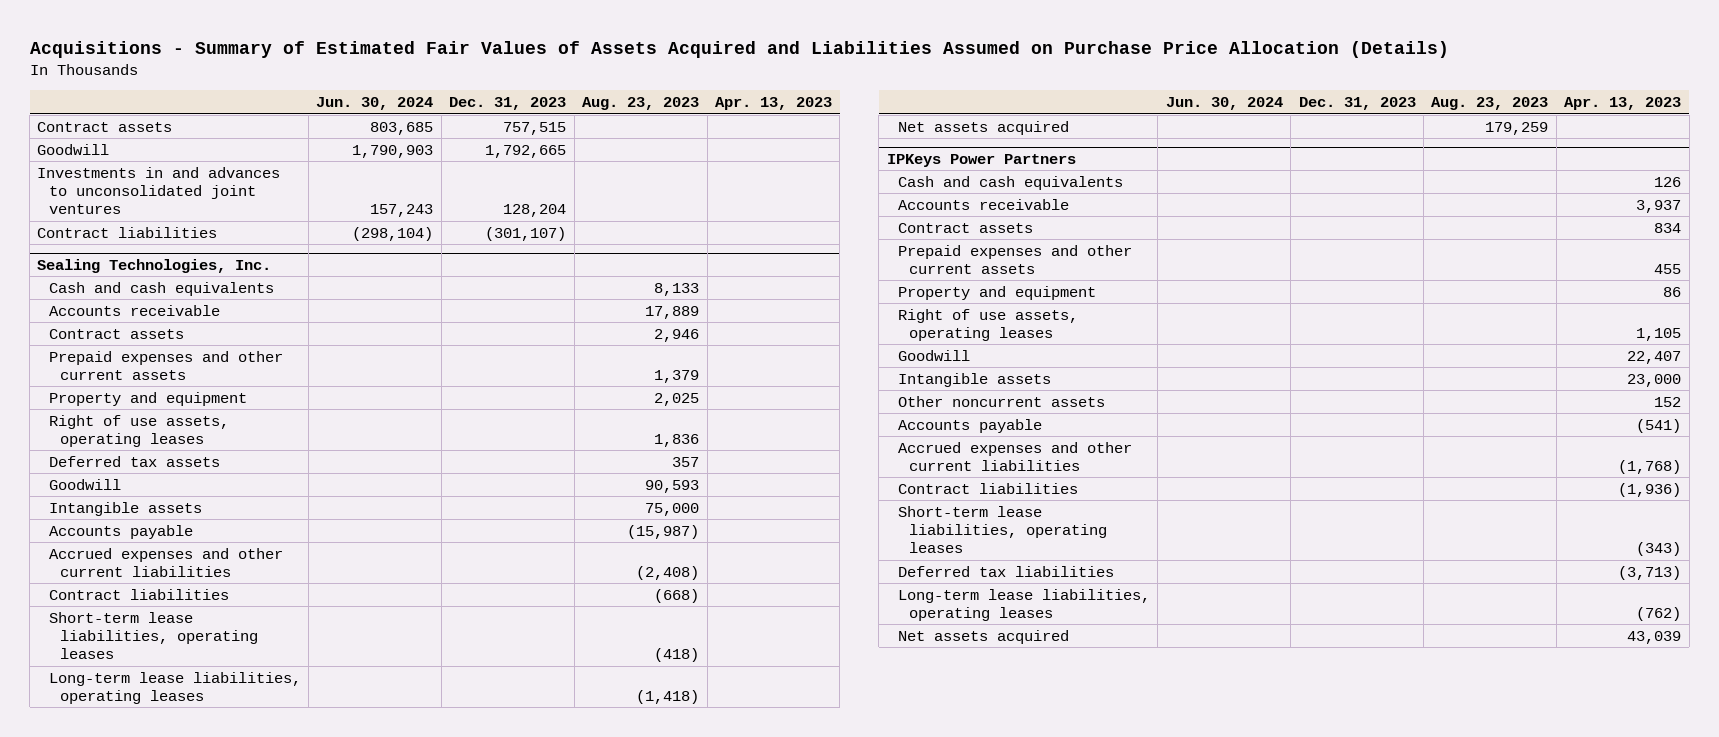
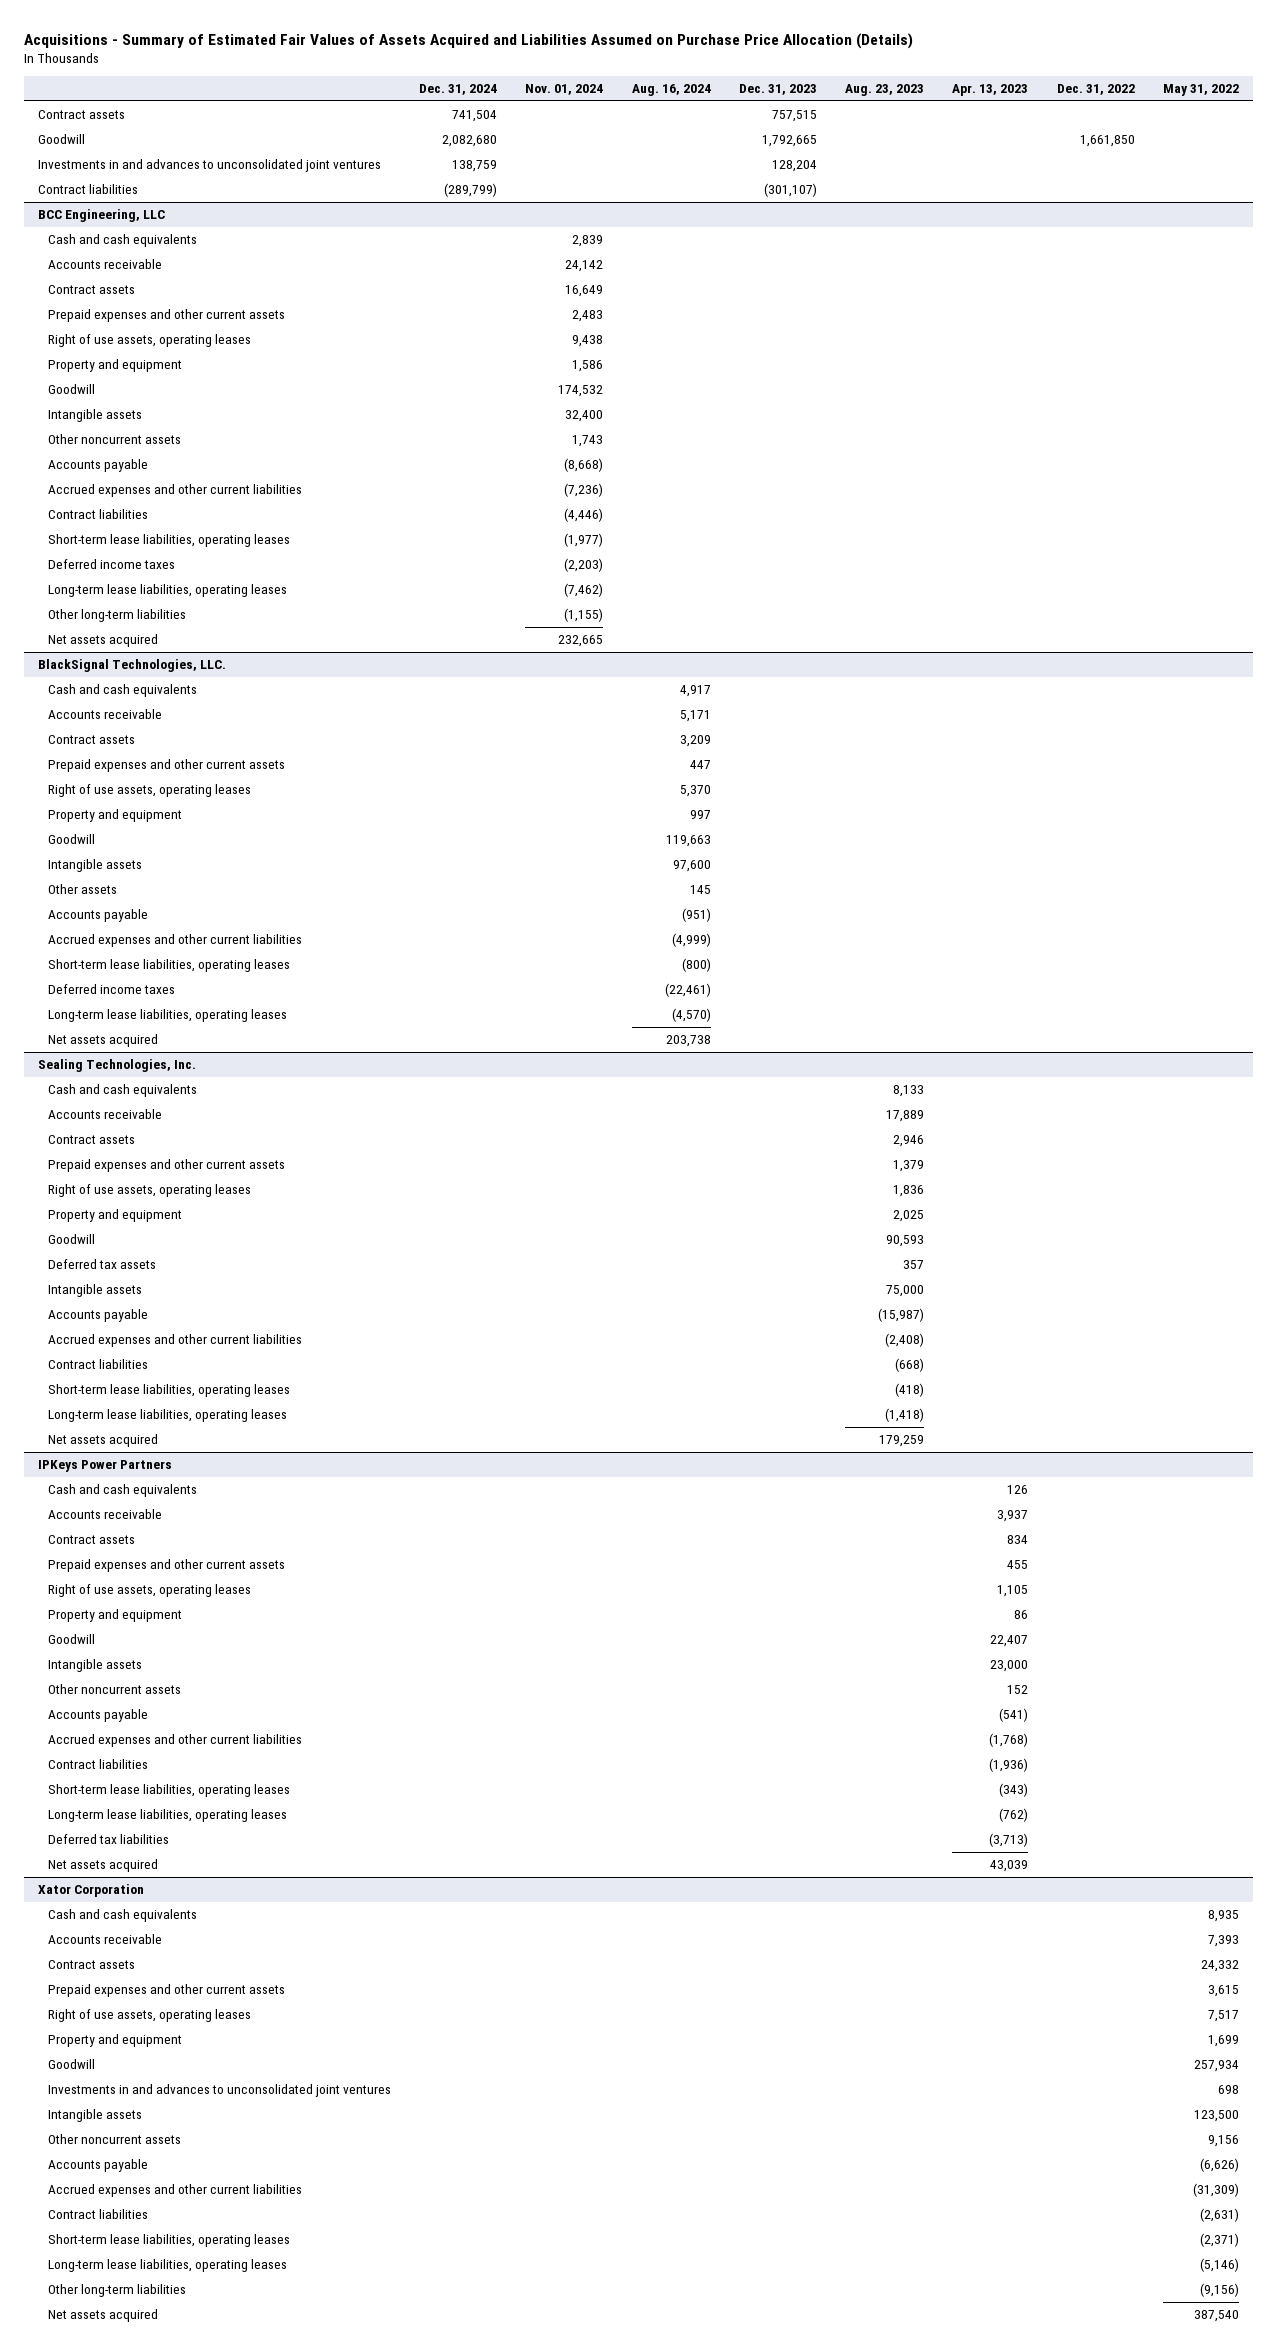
- | Jun. 30, 2024 | Dec. 31, 2023 | Aug. 23, 2023 | Apr. 13, 2023
+ | Dec. 31, 2024 | Nov. 01, 2024 | Aug. 16, 2024 | Dec. 31, 2023 | Aug. 23, 2023 | Apr. 13, 2023 | Dec. 31, 2022 | May 31, 2022
+ BCC Engineering, LLC
+ Cash and cash equivalents | | 2,839 | | | | | |
+ Accounts receivable | | 24,142 | | | | | |
+ Contract assets | | 16,649 | | | | | |
+ Prepaid expenses and other current assets | | 2,483 | | | | | |
+ Right of use assets, operating leases | | 9,438 | | | | | |
+ Property and equipment | | 1,586 | | | | | |
+ Goodwill | | 174,532 | | | | | |
+ Intangible assets | | 32,400 | | | | | |
+ Other noncurrent assets | | 1,743 | | | | | |
+ Accounts payable | | (8,668) | | | | | |
+ Accrued expenses and other current liabilities | | (7,236) | | | | | |
+ Contract liabilities | | (4,446) | | | | | |
+ Short-term lease liabilities, operating leases | | (1,977) | | | | | |
+ Deferred income taxes | | (2,203) | | | | | |
+ Long-term lease liabilities, operating leases | | (7,462) | | | | | |
+ Other long-term liabilities | | (1,155) | | | | | |
+ Net assets acquired | | 232,665 | | | | | |
+ BlackSignal Technologies, LLC.
+ Cash and cash equivalents | | | 4,917 | | | | |
+ Accounts receivable | | | 5,171 | | | | |
+ Contract assets | | | 3,209 | | | | |
+ Prepaid expenses and other current assets | | | 447 | | | | |
+ Right of use assets, operating leases | | | 5,370 | | | | |
+ Property and equipment | | | 997 | | | | |
+ Goodwill | | | 119,663 | | | | |
+ Intangible assets | | | 97,600 | | | | |
+ Other assets | | | 145 | | | | |
+ Accounts payable | | | (951) | | | | |
+ Accrued expenses and other current liabilities | | | (4,999) | | | | |
+ Short-term lease liabilities, operating leases | | | (800) | | | | |
+ Deferred income taxes | | | (22,461) | | | | |
+ Long-term lease liabilities, operating leases | | | (4,570) | | | | |
+ Net assets acquired | | | 203,738 | | | | |
@ Sealing Technologies, Inc.
moved down: Property and equipment | | | | | 2,025 | | |
moved down: Deferred tax assets | | | | | 357 | | |
@ IPKeys Power Partners
moved down: Property and equipment | | | | | | 86 | |
moved down: Deferred tax liabilities | | | | | | (3,713) | |
+ Xator Corporation
+ Cash and cash equivalents | | | | | | | | 8,935
+ Accounts receivable | | | | | | | | 7,393
+ Contract assets | | | | | | | | 24,332
+ Prepaid expenses and other current assets | | | | | | | | 3,615
+ Right of use assets, operating leases | | | | | | | | 7,517
+ Property and equipment | | | | | | | | 1,699
+ Goodwill | | | | | | | | 257,934
+ Investments in and advances to unconsolidated joint ventures | | | | | | | | 698
+ Intangible assets | | | | | | | | 123,500
+ Other noncurrent assets | | | | | | | | 9,156
+ Accounts payable | | | | | | | | (6,626)
+ Accrued expenses and other current liabilities | | | | | | | | (31,309)
+ Contract liabilities | | | | | | | | (2,631)
+ Short-term lease liabilities, operating leases | | | | | | | | (2,371)
+ Long-term lease liabilities, operating leases | | | | | | | | (5,146)
+ Other long-term liabilities | | | | | | | | (9,156)
+ Net assets acquired | | | | | | | | 387,540

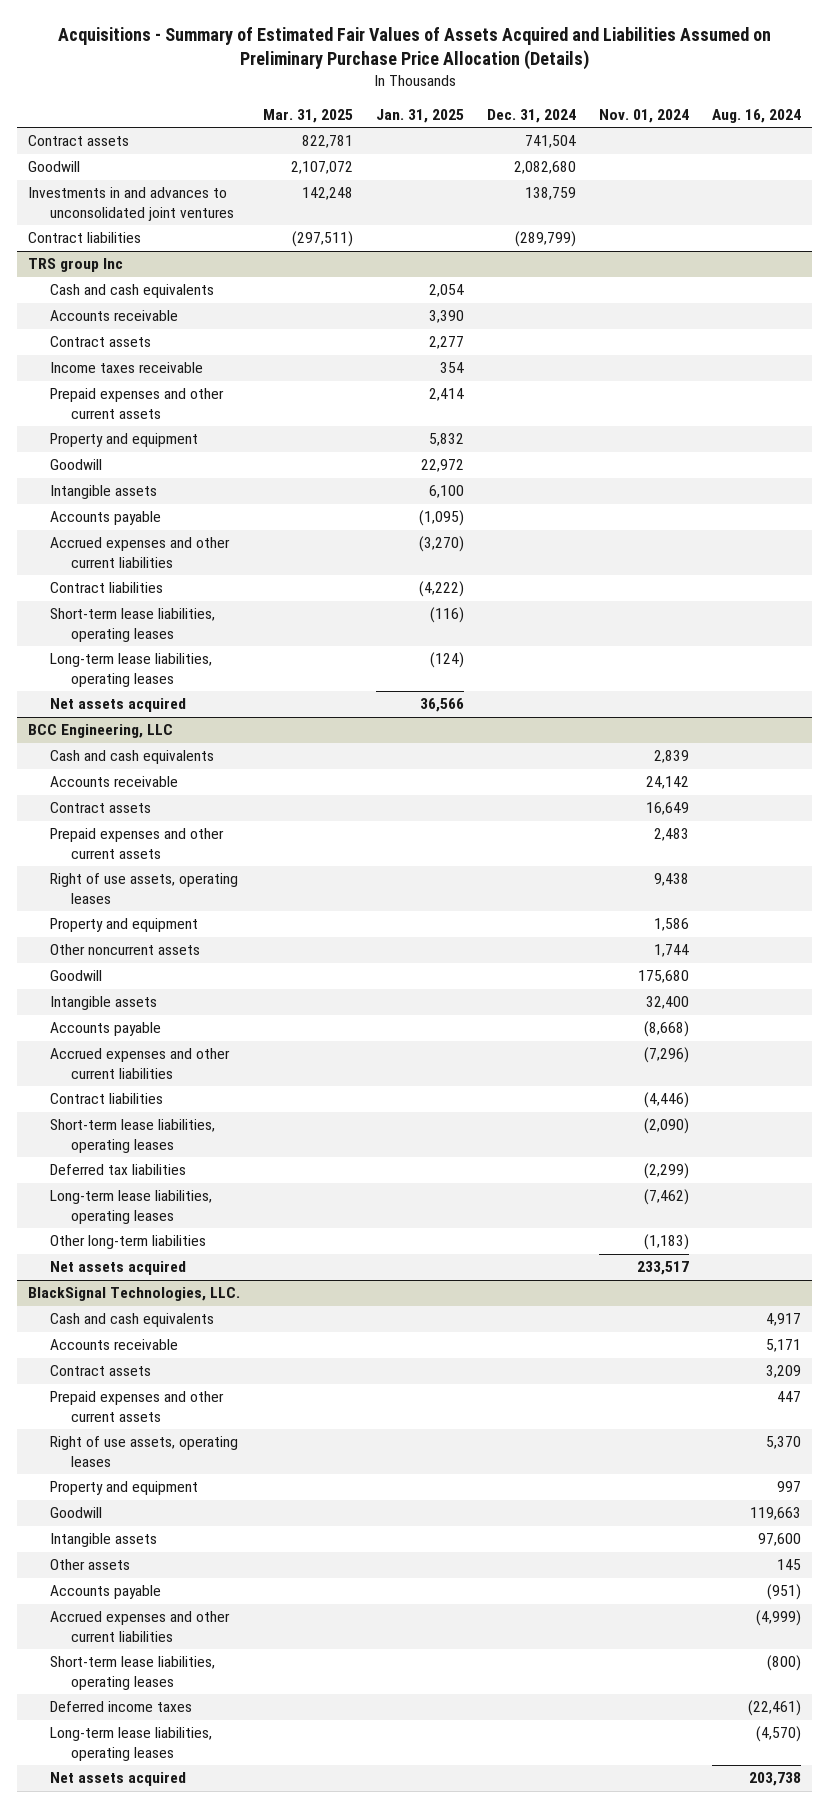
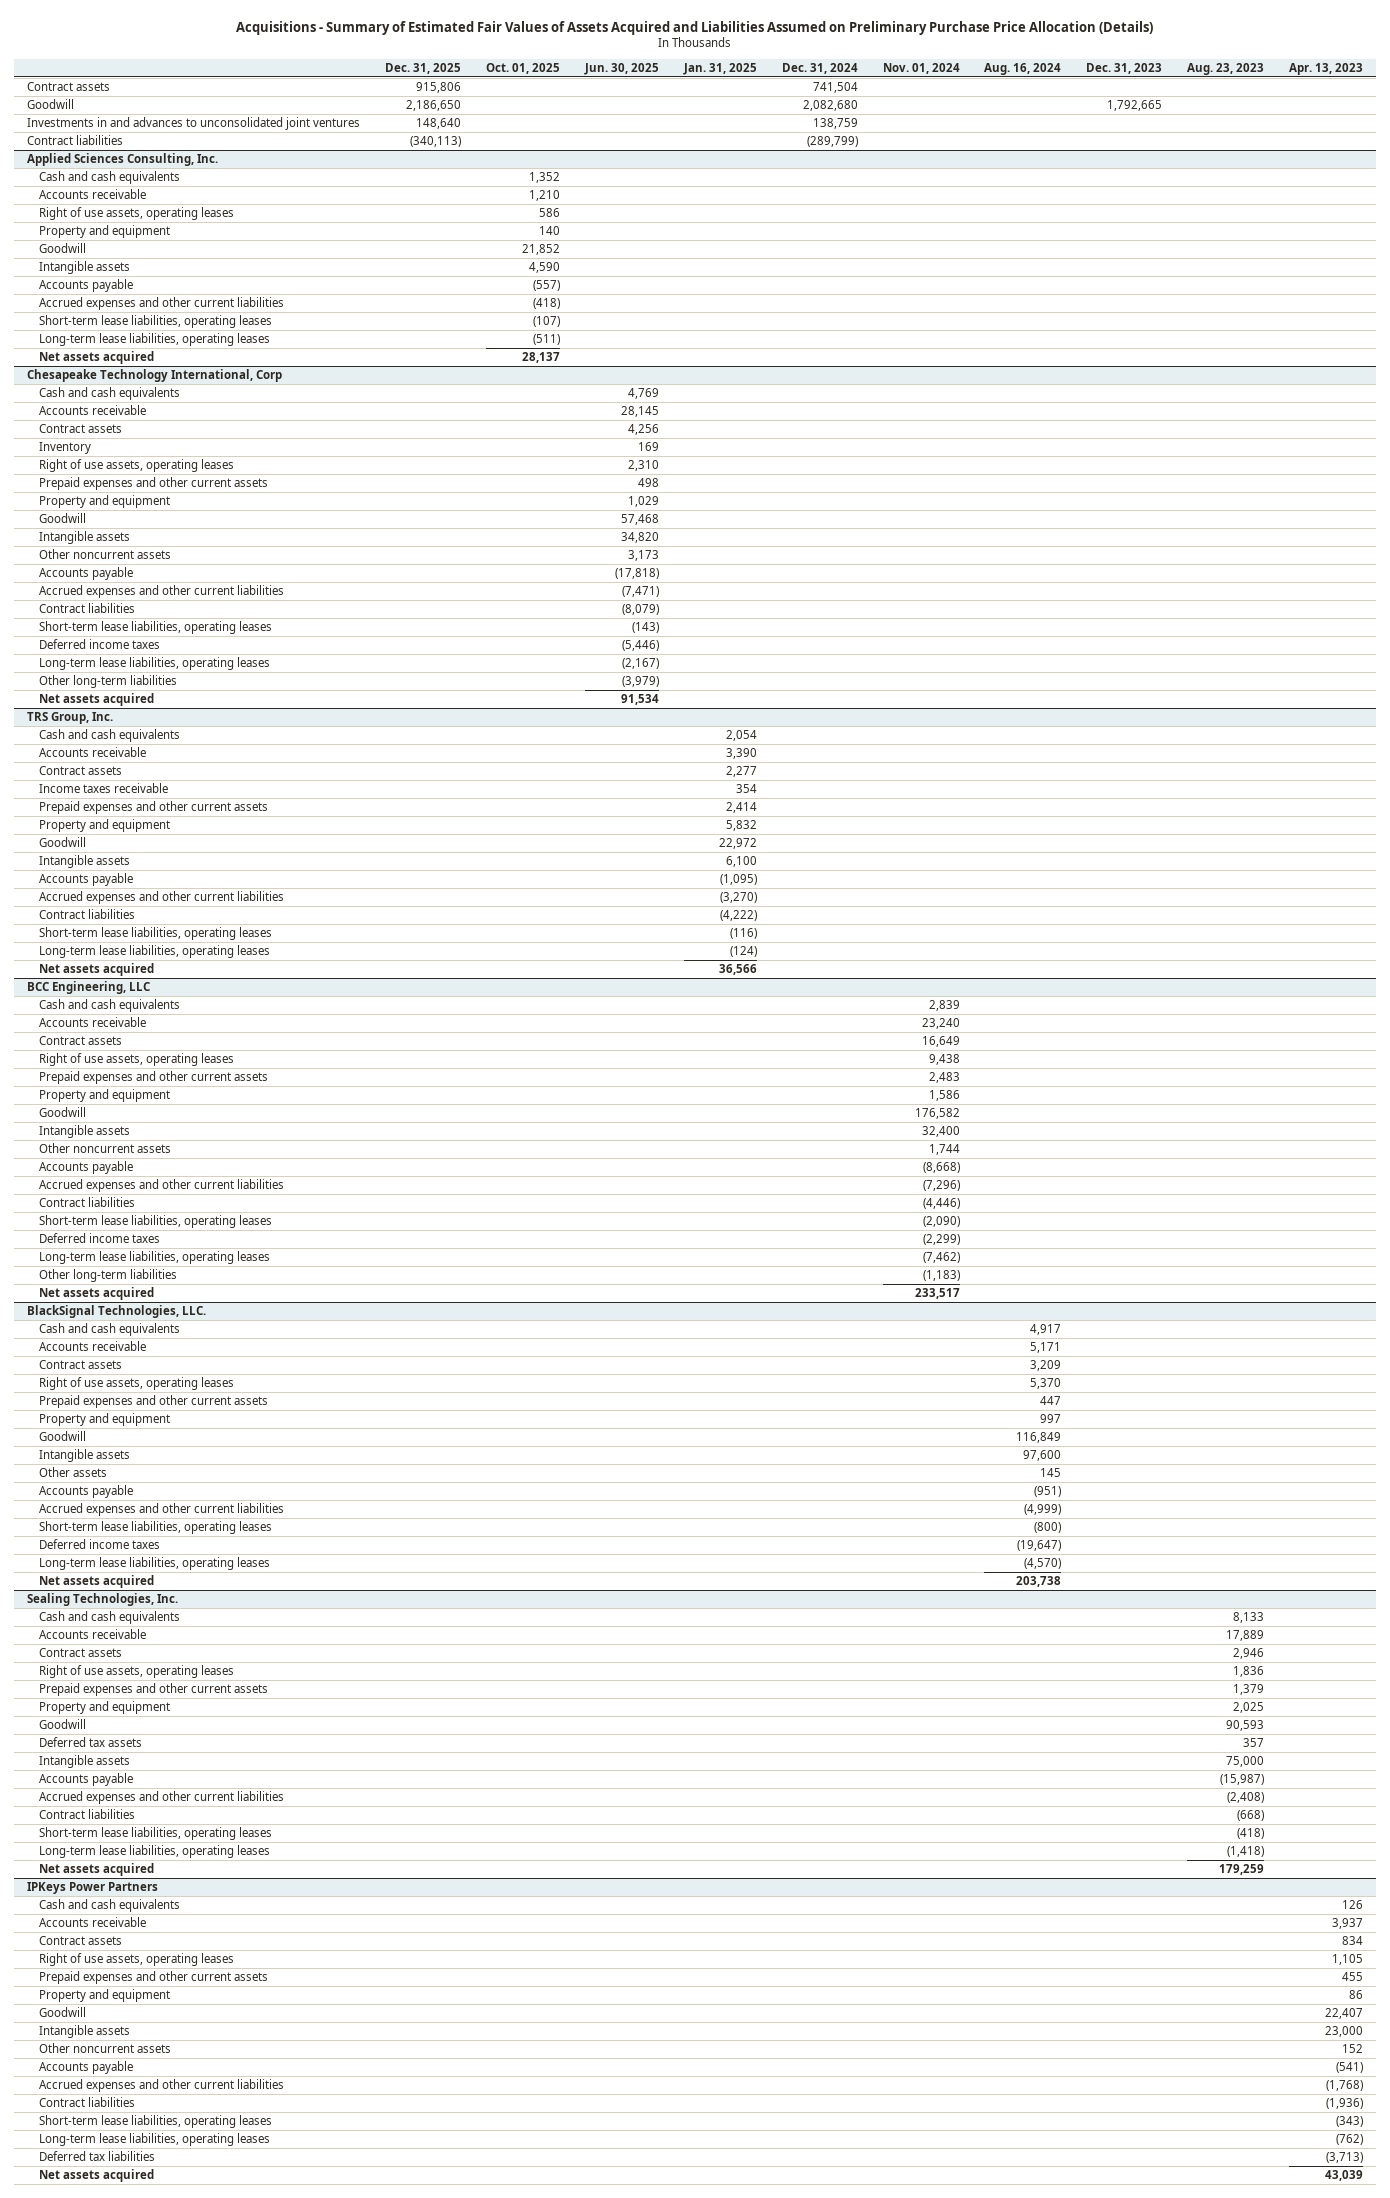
- | Mar. 31, 2025 | Jan. 31, 2025 | Dec. 31, 2024 | Nov. 01, 2024 | Aug. 16, 2024
+ | Dec. 31, 2025 | Oct. 01, 2025 | Jun. 30, 2025 | Jan. 31, 2025 | Dec. 31, 2024 | Nov. 01, 2024 | Aug. 16, 2024 | Dec. 31, 2023 | Aug. 23, 2023 | Apr. 13, 2023
- TRS group Inc
+ Applied Sciences Consulting, Inc.
+ Cash and cash equivalents | | 1,352 | | | | | | | |
+ Accounts receivable | | 1,210 | | | | | | | |
+ Right of use assets, operating leases | | 586 | | | | | | | |
+ Property and equipment | | 140 | | | | | | | |
+ Goodwill | | 21,852 | | | | | | | |
+ Intangible assets | | 4,590 | | | | | | | |
+ Accounts payable | | (557) | | | | | | | |
+ Accrued expenses and other current liabilities | | (418) | | | | | | | |
+ Short-term lease liabilities, operating leases | | (107) | | | | | | | |
+ Long-term lease liabilities, operating leases | | (511) | | | | | | | |
+ Net assets acquired | | 28,137 | | | | | | | |
+ Chesapeake Technology International, Corp
+ Cash and cash equivalents | | | 4,769 | | | | | | |
+ Accounts receivable | | | 28,145 | | | | | | |
+ Contract assets | | | 4,256 | | | | | | |
+ Inventory | | | 169 | | | | | | |
+ Right of use assets, operating leases | | | 2,310 | | | | | | |
+ Prepaid expenses and other current assets | | | 498 | | | | | | |
+ Property and equipment | | | 1,029 | | | | | | |
+ Goodwill | | | 57,468 | | | | | | |
+ Intangible assets | | | 34,820 | | | | | | |
+ Other noncurrent assets | | | 3,173 | | | | | | |
+ Accounts payable | | | (17,818) | | | | | | |
+ Accrued expenses and other current liabilities | | | (7,471) | | | | | | |
+ Contract liabilities | | | (8,079) | | | | | | |
+ Short-term lease liabilities, operating leases | | | (143) | | | | | | |
+ Deferred income taxes | | | (5,446) | | | | | | |
+ Long-term lease liabilities, operating leases | | | (2,167) | | | | | | |
+ Other long-term liabilities | | | (3,979) | | | | | | |
+ Net assets acquired | | | 91,534 | | | | | | |
+ TRS Group, Inc.
@ BCC Engineering, LLC
- Accounts receivable | | | | 24,142 |
+ Accounts receivable | | | | | | 23,240 | | | |
moved down: Prepaid expenses and other current assets | | | | | | 2,483 | | | |
- Goodwill | | | | 175,680 |
+ Goodwill | | | | | | 176,582 | | | |
moved down: Other noncurrent assets | | | | | | 1,744 | | | |
- Deferred tax liabilities | | | | (2,299) |
+ Deferred income taxes | | | | | | (2,299) | | | |
@ BlackSignal Technologies, LLC.
moved down: Prepaid expenses and other current assets | | | | | | | 447 | | |
- Goodwill | | | | | 119,663
+ Goodwill | | | | | | | 116,849 | | |
- Deferred income taxes | | | | | (22,461)
+ Deferred income taxes | | | | | | | (19,647) | | |
+ Sealing Technologies, Inc.
+ Cash and cash equivalents | | | | | | | | | 8,133 |
+ Accounts receivable | | | | | | | | | 17,889 |
+ Contract assets | | | | | | | | | 2,946 |
+ Right of use assets, operating leases | | | | | | | | | 1,836 |
+ Prepaid expenses and other current assets | | | | | | | | | 1,379 |
+ Property and equipment | | | | | | | | | 2,025 |
+ Goodwill | | | | | | | | | 90,593 |
+ Deferred tax assets | | | | | | | | | 357 |
+ Intangible assets | | | | | | | | | 75,000 |
+ Accounts payable | | | | | | | | | (15,987) |
+ Accrued expenses and other current liabilities | | | | | | | | | (2,408) |
+ Contract liabilities | | | | | | | | | (668) |
+ Short-term lease liabilities, operating leases | | | | | | | | | (418) |
+ Long-term lease liabilities, operating leases | | | | | | | | | (1,418) |
+ Net assets acquired | | | | | | | | | 179,259 |
+ IPKeys Power Partners
+ Cash and cash equivalents | | | | | | | | | | 126
+ Accounts receivable | | | | | | | | | | 3,937
+ Contract assets | | | | | | | | | | 834
+ Right of use assets, operating leases | | | | | | | | | | 1,105
+ Prepaid expenses and other current assets | | | | | | | | | | 455
+ Property and equipment | | | | | | | | | | 86
+ Goodwill | | | | | | | | | | 22,407
+ Intangible assets | | | | | | | | | | 23,000
+ Other noncurrent assets | | | | | | | | | | 152
+ Accounts payable | | | | | | | | | | (541)
+ Accrued expenses and other current liabilities | | | | | | | | | | (1,768)
+ Contract liabilities | | | | | | | | | | (1,936)
+ Short-term lease liabilities, operating leases | | | | | | | | | | (343)
+ Long-term lease liabilities, operating leases | | | | | | | | | | (762)
+ Deferred tax liabilities | | | | | | | | | | (3,713)
+ Net assets acquired | | | | | | | | | | 43,039

